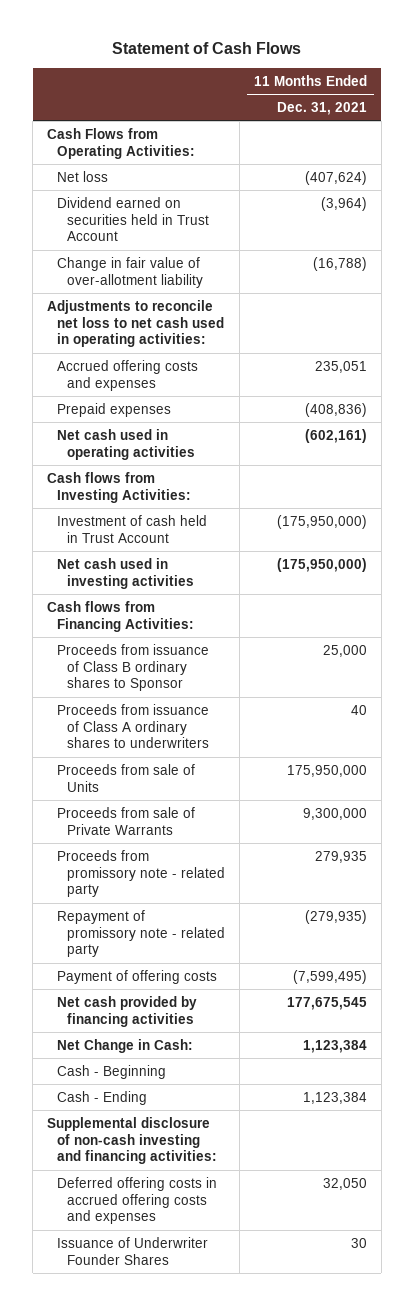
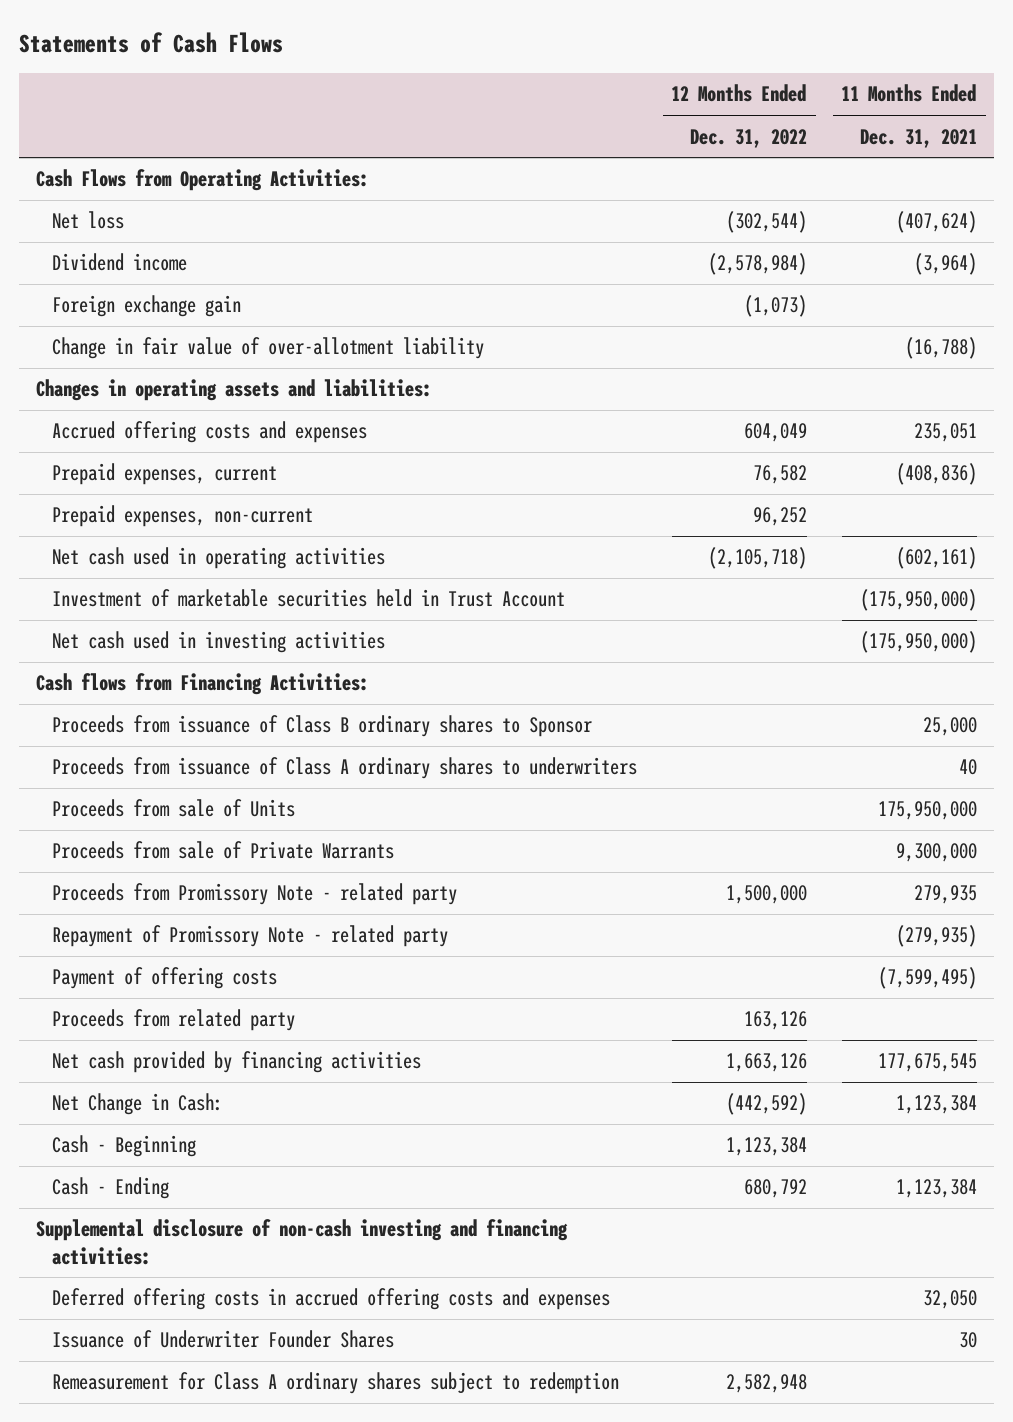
- Statement of Cash Flows
+ Statements of Cash Flows
- | 11 Months Ended Dec. 31, 2021
+ | 12 Months Ended Dec. 31, 2022 | 11 Months Ended Dec. 31, 2021
- Dividend earned on securities held in Trust Account | (3,964)
+ Dividend income | (2,578,984) | (3,964)
+ Foreign exchange gain | (1,073) |
- Adjustments to reconcile net loss to net cash used in operating activities:
+ Changes in operating assets and liabilities:
- Prepaid expenses | (408,836)
+ Prepaid expenses, current | 76,582 | (408,836)
+ Prepaid expenses, non-current | 96,252 |
- Cash flows from Investing Activities:
- Investment of cash held in Trust Account | (175,950,000)
+ Investment of marketable securities held in Trust Account | | (175,950,000)
- Proceeds from promissory note - related party | 279,935
- Repayment of promissory note - related party | (279,935)
+ Proceeds from Promissory Note - related party | 1,500,000 | 279,935
+ Repayment of Promissory Note - related party | | (279,935)
+ Proceeds from related party | 163,126 |
+ Remeasurement for Class A ordinary shares subject to redemption | 2,582,948 |

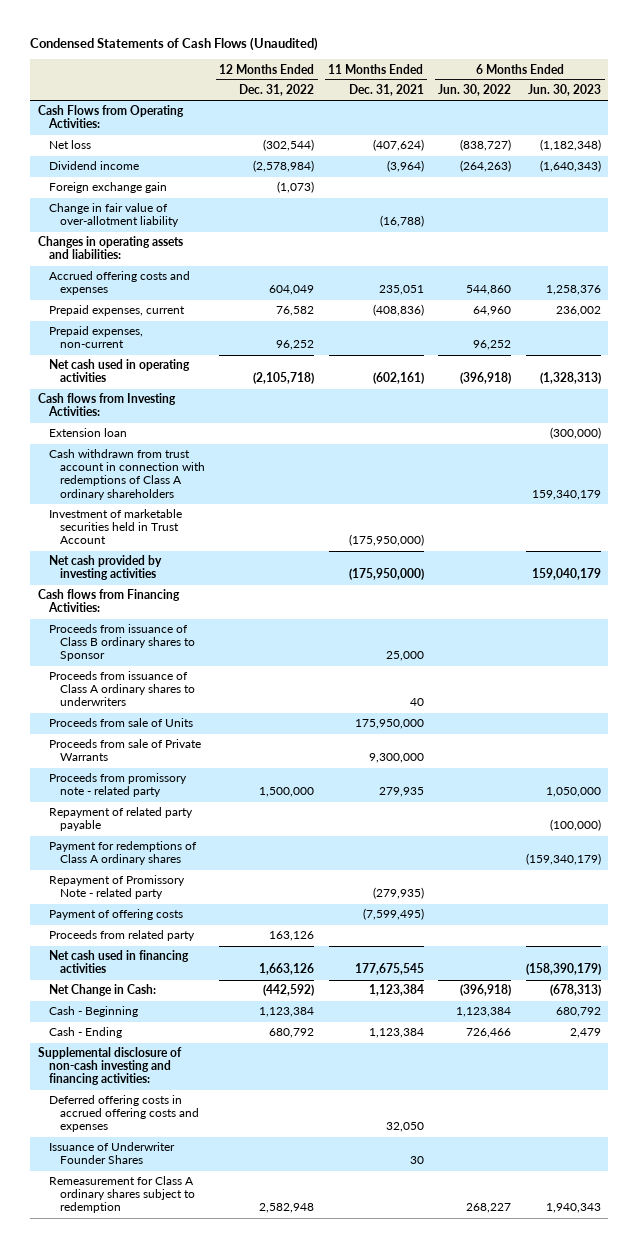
- Statements of Cash Flows
+ Condensed Statements of Cash Flows (Unaudited)
- | 12 Months Ended Dec. 31, 2022 | 11 Months Ended Dec. 31, 2021
+ | 12 Months Ended Dec. 31, 2022 | 11 Months Ended Dec. 31, 2021 | 6 Months Ended Jun. 30, 2022 | 6 Months Ended Jun. 30, 2023
+ Cash flows from Investing Activities:
+ Extension loan | | | | (300,000)
+ Cash withdrawn from trust account in connection with redemptions of Class A ordinary shareholders | | | | 159,340,179
- Net cash used in investing activities | | (175,950,000)
+ Net cash provided by investing activities | | (175,950,000) | | 159,040,179
- Proceeds from Promissory Note - related party | 1,500,000 | 279,935
+ Proceeds from promissory note - related party | 1,500,000 | 279,935 | | 1,050,000
+ Repayment of related party payable | | | | (100,000)
+ Payment for redemptions of Class A ordinary shares | | | | (159,340,179)
- Net cash provided by financing activities | 1,663,126 | 177,675,545
+ Net cash used in financing activities | 1,663,126 | 177,675,545 | | (158,390,179)

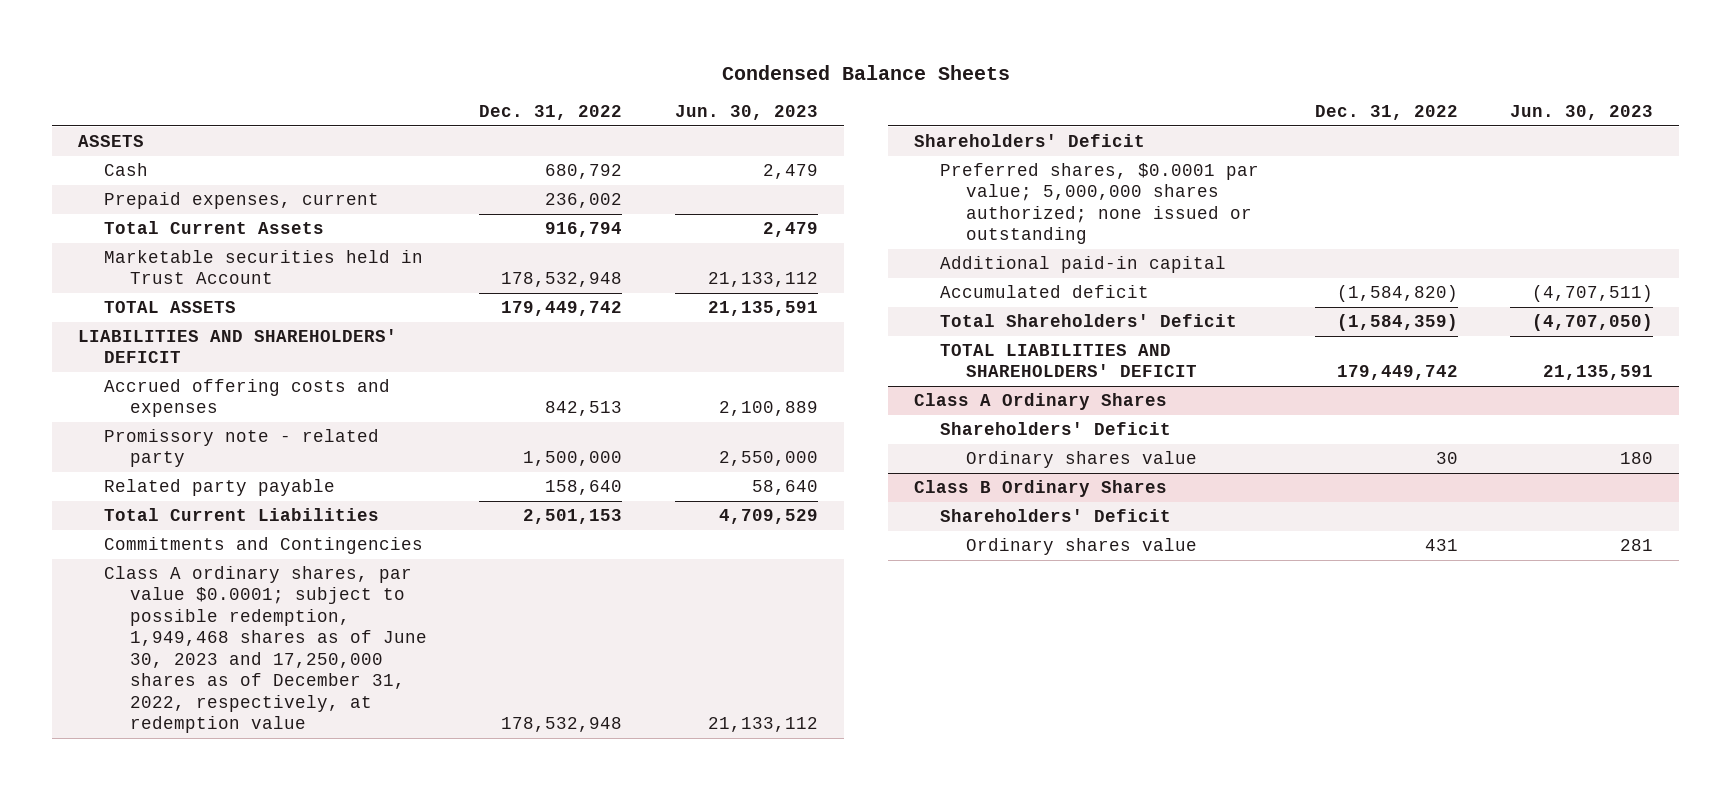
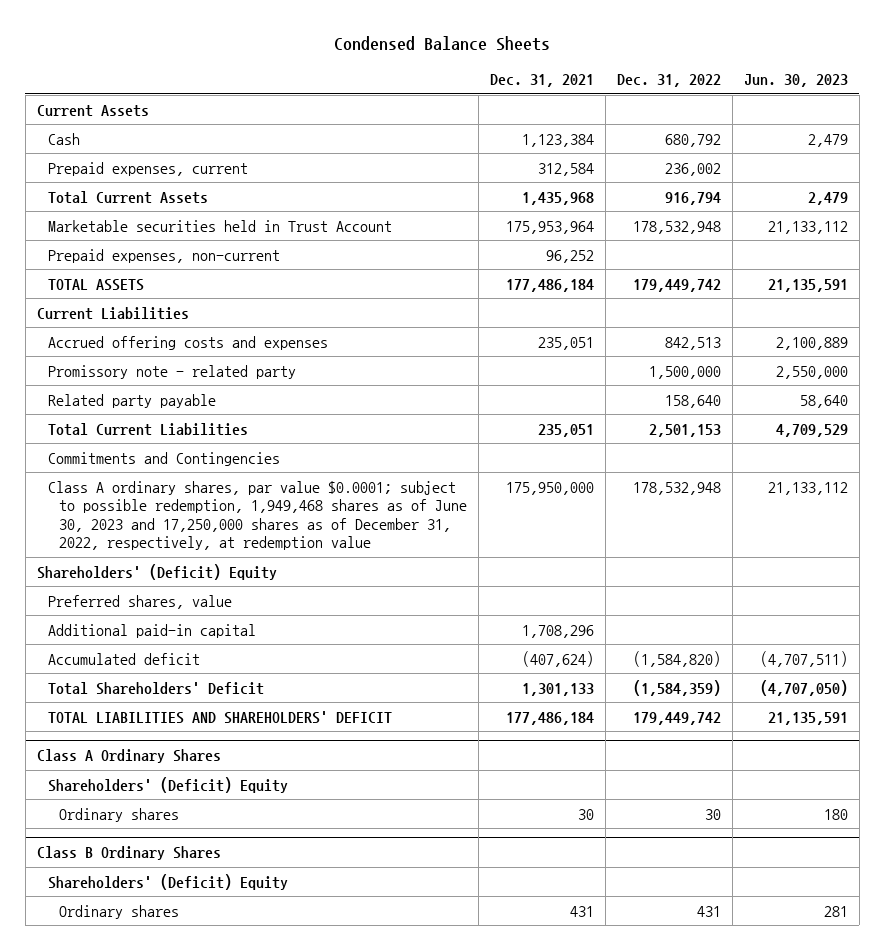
- | Dec. 31, 2022 | Jun. 30, 2023
+ | Dec. 31, 2021 | Dec. 31, 2022 | Jun. 30, 2023
- ASSETS
+ Current Assets
+ Prepaid expenses, non-current | 96,252 | |
- LIABILITIES AND SHAREHOLDERS' DEFICIT
+ Current Liabilities
- Shareholders' Deficit
- Preferred shares, $0.0001 par value; 5,000,000 shares authorized; none issued or outstanding
+ Shareholders' (Deficit) Equity
+ Preferred shares, value
@ Class A Ordinary Shares
- Shareholders' Deficit
- Ordinary shares value | 30 | 180
+ Shareholders' (Deficit) Equity
+ Ordinary shares | 30 | 30 | 180
@ Class B Ordinary Shares
- Shareholders' Deficit
- Ordinary shares value | 431 | 281
+ Shareholders' (Deficit) Equity
+ Ordinary shares | 431 | 431 | 281

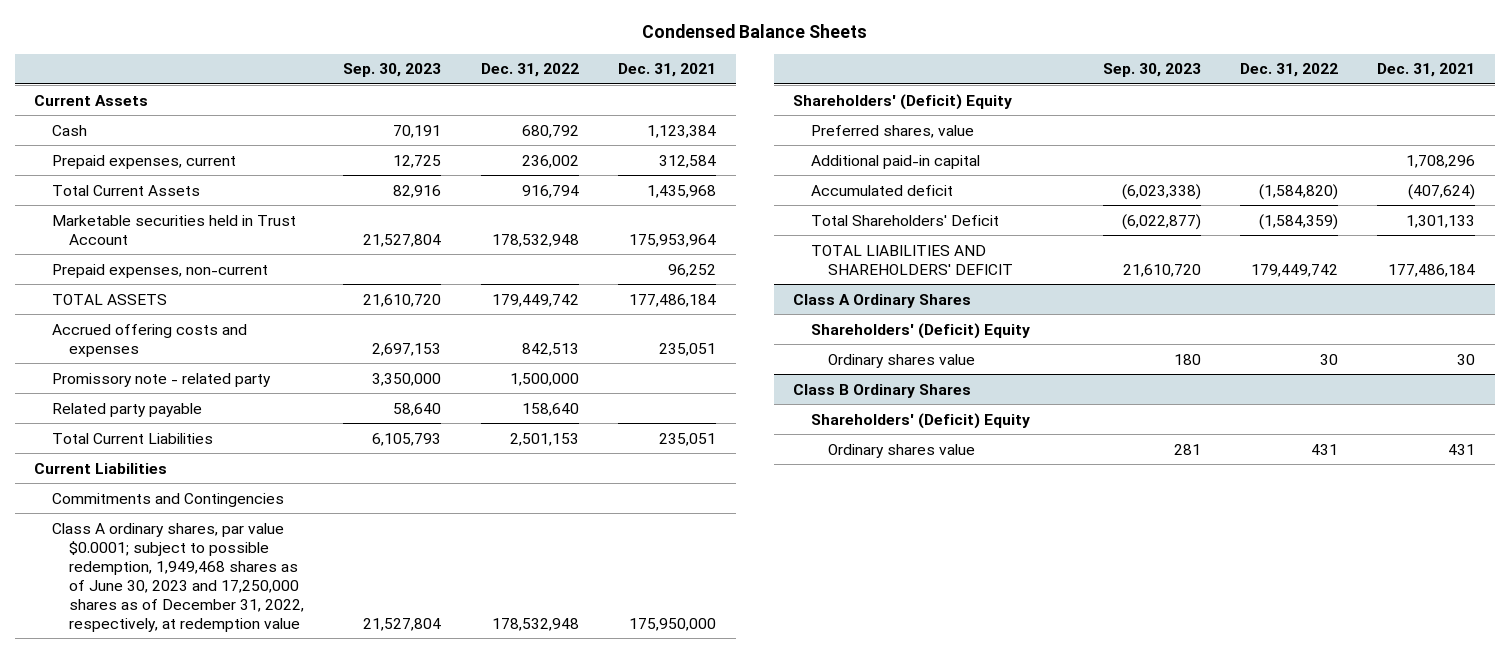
- | Dec. 31, 2021 | Dec. 31, 2022 | Jun. 30, 2023
+ | Sep. 30, 2023 | Dec. 31, 2022 | Dec. 31, 2021
moved down: Current Liabilities
@ Class A Ordinary Shares
- Ordinary shares | 30 | 30 | 180
+ Ordinary shares value | 180 | 30 | 30
@ Class B Ordinary Shares
- Ordinary shares | 431 | 431 | 281
+ Ordinary shares value | 281 | 431 | 431

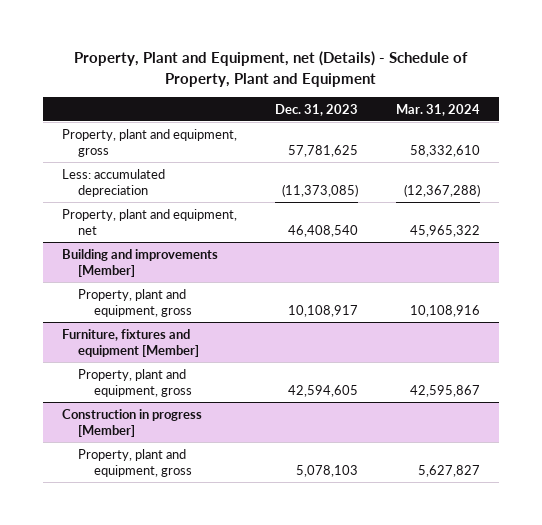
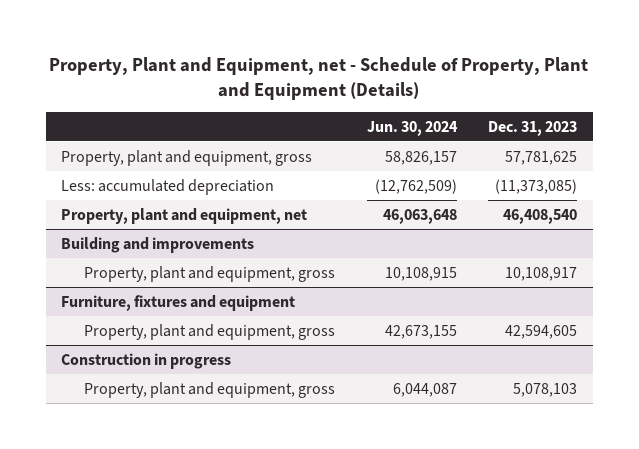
- Property, Plant and Equipment, net (Details) - Schedule of Property, Plant and Equipment
+ Property, Plant and Equipment, net - Schedule of Property, Plant and Equipment (Details)
- | Dec. 31, 2023 | Mar. 31, 2024
+ | Jun. 30, 2024 | Dec. 31, 2023
- Building and improvements [Member]
+ Building and improvements
- Furniture, fixtures and equipment [Member]
+ Furniture, fixtures and equipment
- Construction in progress [Member]
+ Construction in progress

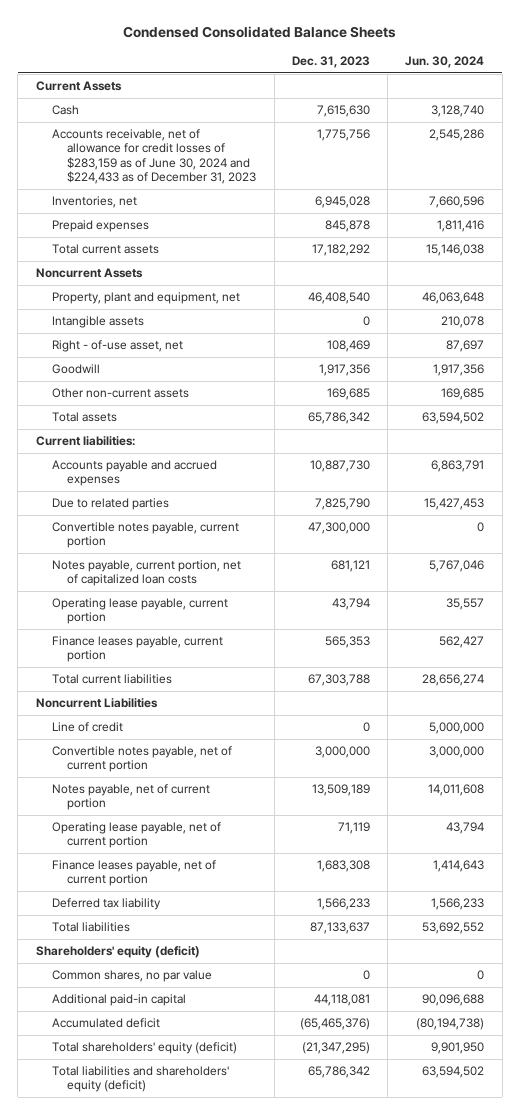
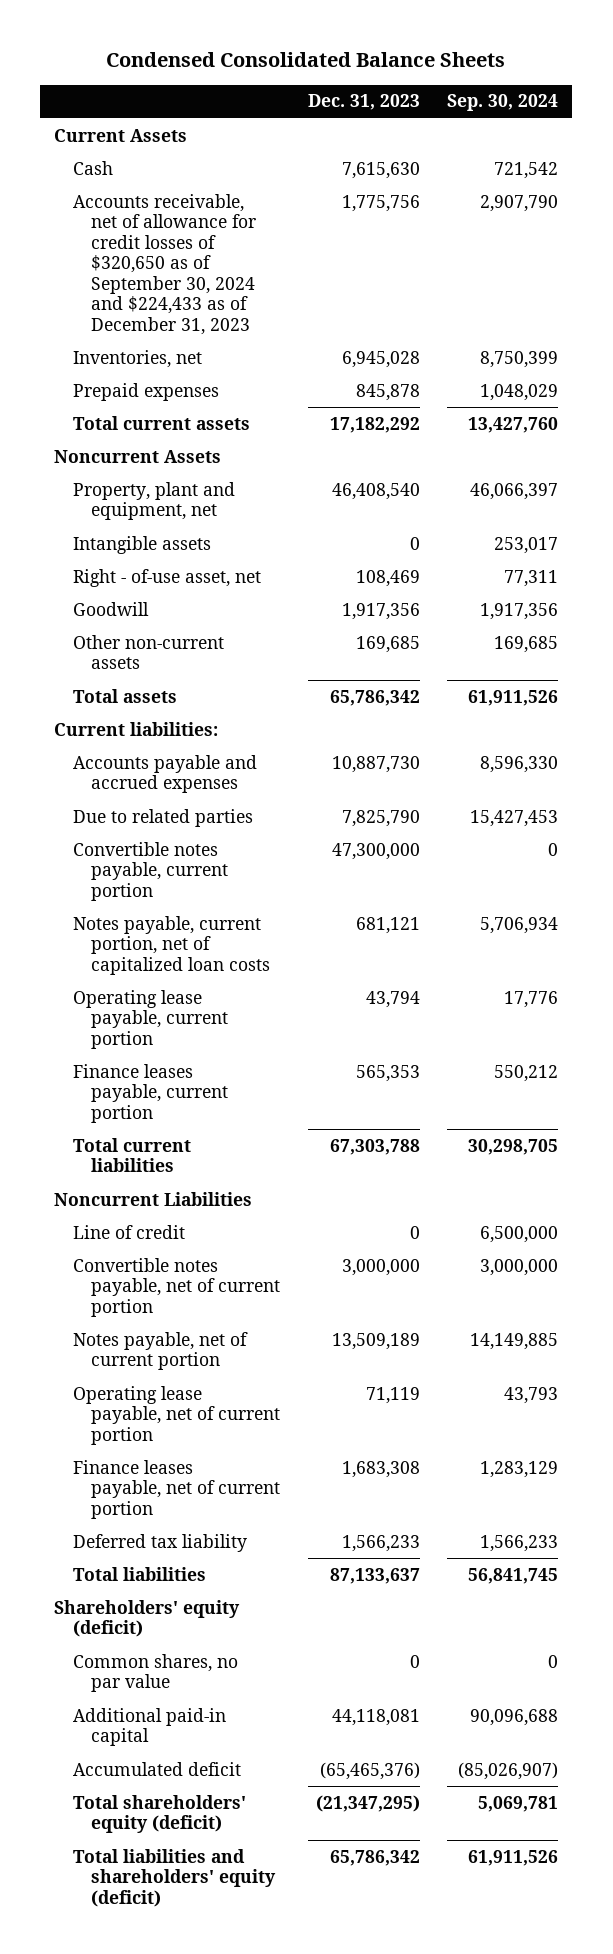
- | Dec. 31, 2023 | Jun. 30, 2024
+ | Dec. 31, 2023 | Sep. 30, 2024
- Accounts receivable, net of allowance for credit losses of $283,159 as of June 30, 2024 and $224,433 as of December 31, 2023 | 1,775,756 | 2,545,286
+ Accounts receivable, net of allowance for credit losses of $320,650 as of September 30, 2024 and $224,433 as of December 31, 2023 | 1,775,756 | 2,907,790

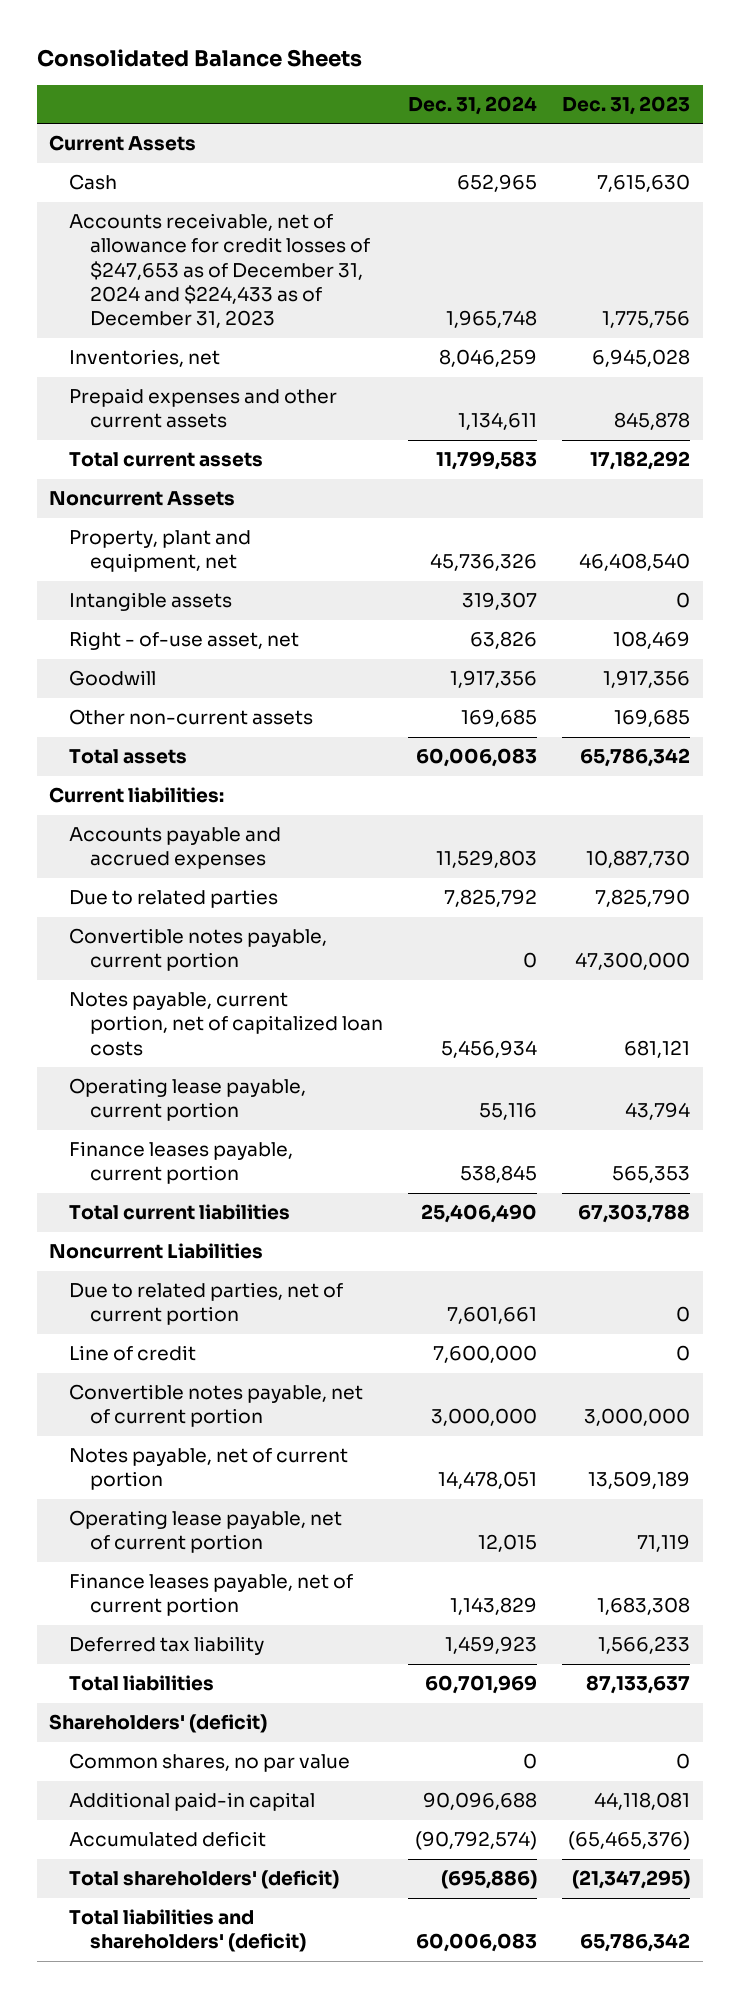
- Condensed Consolidated Balance Sheets
+ Consolidated Balance Sheets
- | Dec. 31, 2023 | Sep. 30, 2024
+ | Dec. 31, 2024 | Dec. 31, 2023
- Accounts receivable, net of allowance for credit losses of $320,650 as of September 30, 2024 and $224,433 as of December 31, 2023 | 1,775,756 | 2,907,790
+ Accounts receivable, net of allowance for credit losses of $247,653 as of December 31, 2024 and $224,433 as of December 31, 2023 | 1,965,748 | 1,775,756
- Prepaid expenses | 845,878 | 1,048,029
+ Prepaid expenses and other current assets | 1,134,611 | 845,878
+ Due to related parties, net of current portion | 7,601,661 | 0
- Shareholders' equity (deficit)
+ Shareholders' (deficit)
- Total shareholders' equity (deficit) | (21,347,295) | 5,069,781
- Total liabilities and shareholders' equity (deficit) | 65,786,342 | 61,911,526
+ Total shareholders' (deficit) | (695,886) | (21,347,295)
+ Total liabilities and shareholders' (deficit) | 60,006,083 | 65,786,342

